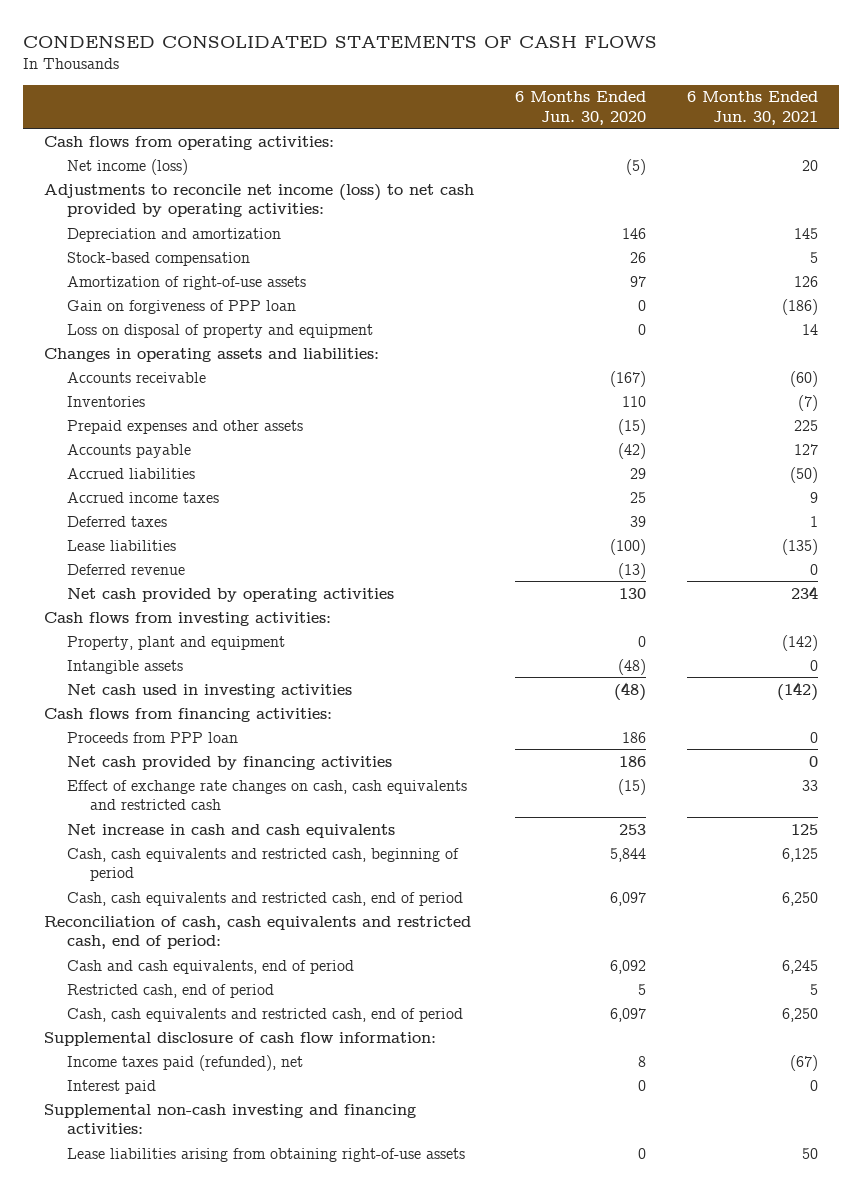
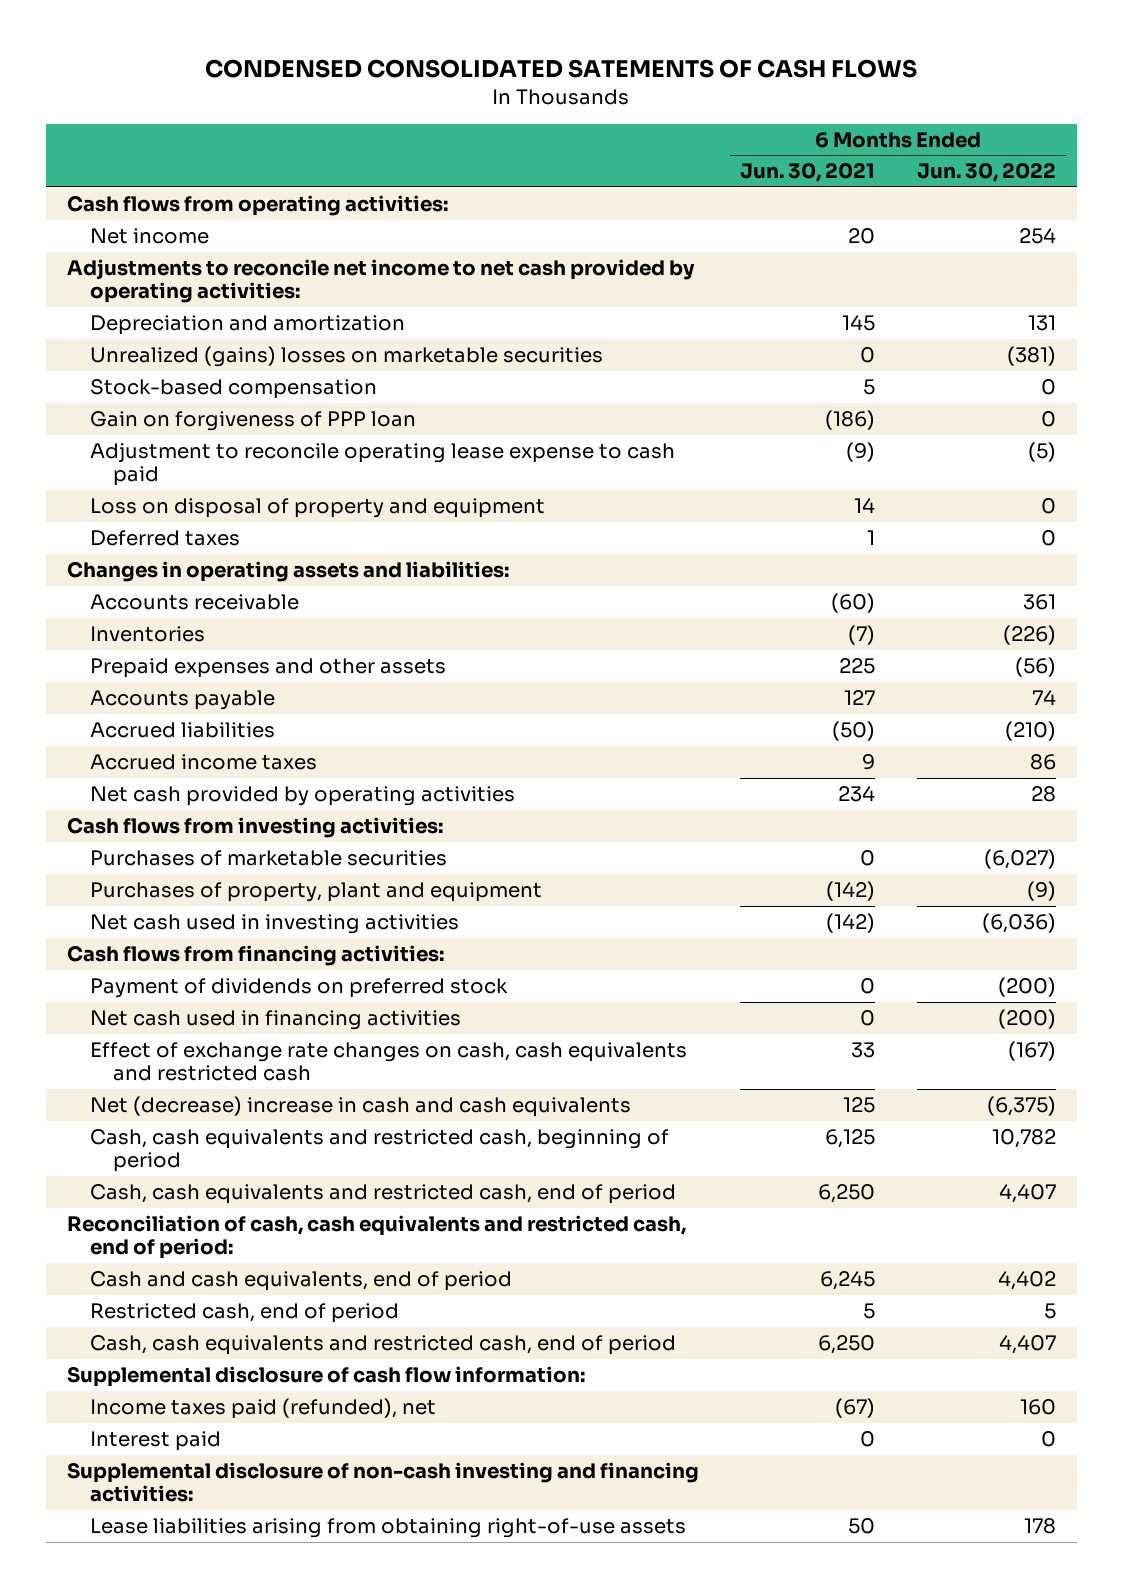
- CONDENSED CONSOLIDATED STATEMENTS OF CASH FLOWS
+ CONDENSED CONSOLIDATED SATEMENTS OF CASH FLOWS
- | 6 Months Ended Jun. 30, 2020 | 6 Months Ended Jun. 30, 2021
+ | 6 Months Ended Jun. 30, 2021 | 6 Months Ended Jun. 30, 2022
- Net income (loss) | (5) | 20
- Adjustments to reconcile net income (loss) to net cash provided by operating activities:
+ Net income | 20 | 254
+ Adjustments to reconcile net income to net cash provided by operating activities:
+ Unrealized (gains) losses on marketable securities | 0 | (381)
- Amortization of right-of-use assets | 97 | 126
+ Adjustment to reconcile operating lease expense to cash paid | (9) | (5)
moved up: Deferred taxes | 1 | 0
- Lease liabilities | (100) | (135)
- Deferred revenue | (13) | 0
- Property, plant and equipment | 0 | (142)
- Intangible assets | (48) | 0
+ Purchases of marketable securities | 0 | (6,027)
+ Purchases of property, plant and equipment | (142) | (9)
- Proceeds from PPP loan | 186 | 0
- Net cash provided by financing activities | 186 | 0
+ Payment of dividends on preferred stock | 0 | (200)
+ Net cash used in financing activities | 0 | (200)
- Net increase in cash and cash equivalents | 253 | 125
+ Net (decrease) increase in cash and cash equivalents | 125 | (6,375)
- Supplemental non-cash investing and financing activities:
+ Supplemental disclosure of non-cash investing and financing activities:

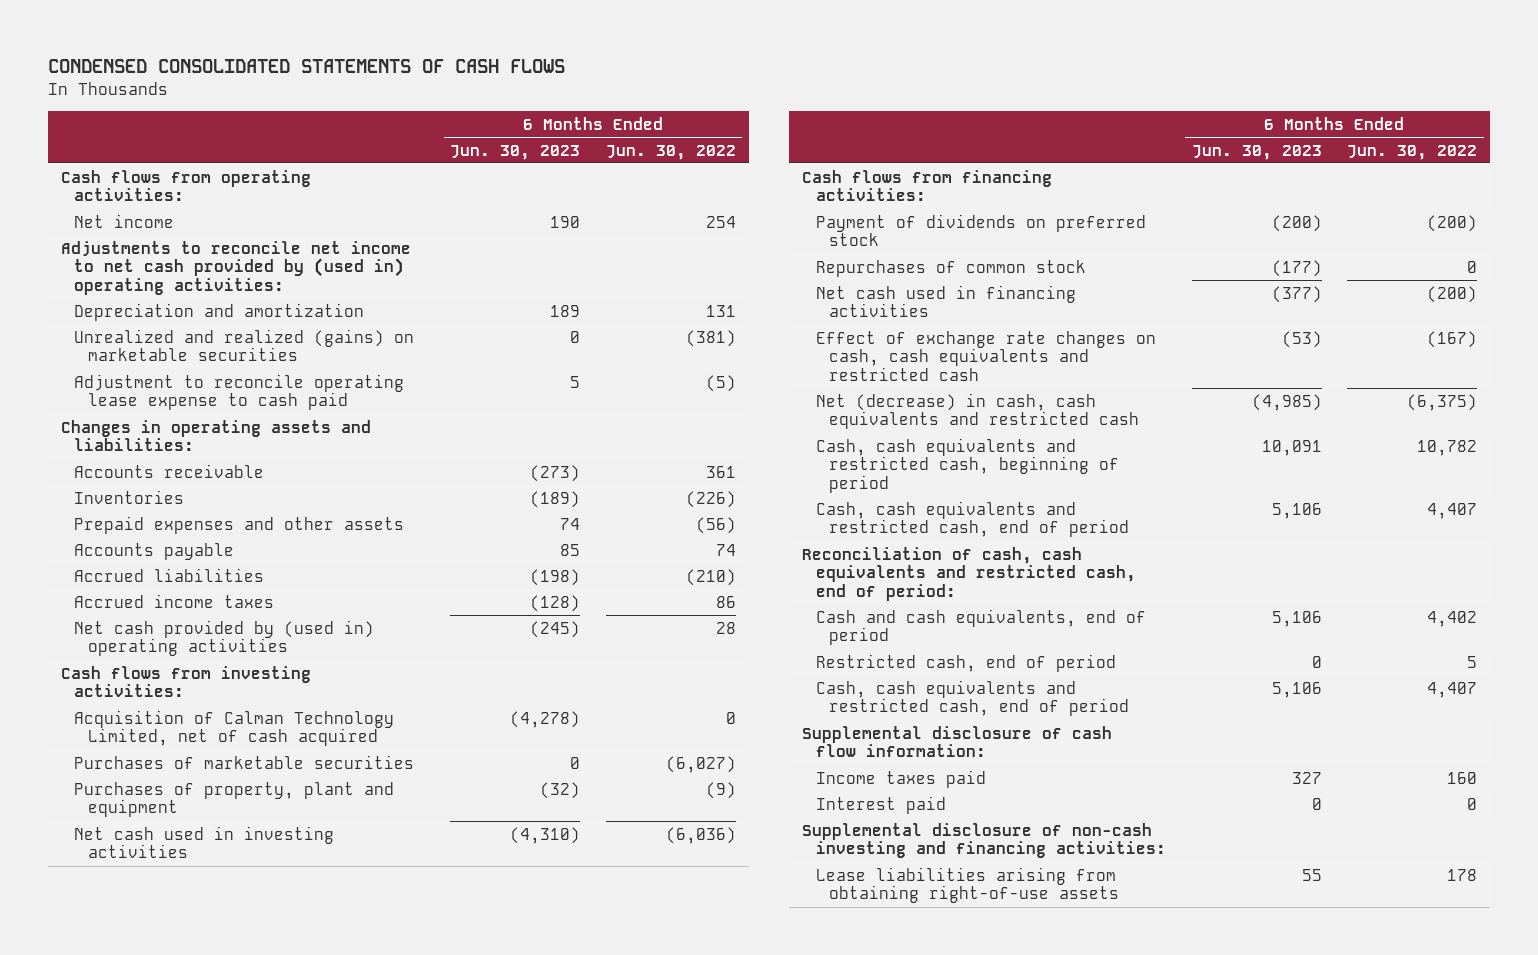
- CONDENSED CONSOLIDATED SATEMENTS OF CASH FLOWS
+ CONDENSED CONSOLIDATED STATEMENTS OF CASH FLOWS
- | 6 Months Ended Jun. 30, 2021 | 6 Months Ended Jun. 30, 2022
+ | 6 Months Ended Jun. 30, 2023 | 6 Months Ended Jun. 30, 2022
- Adjustments to reconcile net income to net cash provided by operating activities:
+ Adjustments to reconcile net income to net cash provided by (used in) operating activities:
- Unrealized (gains) losses on marketable securities | 0 | (381)
- Stock-based compensation | 5 | 0
- Gain on forgiveness of PPP loan | (186) | 0
+ Unrealized and realized (gains) on marketable securities | 0 | (381)
- Loss on disposal of property and equipment | 14 | 0
- Deferred taxes | 1 | 0
- Net cash provided by operating activities | 234 | 28
+ Net cash provided by (used in) operating activities | (245) | 28
+ Acquisition of Calman Technology Limited, net of cash acquired | (4,278) | 0
+ Repurchases of common stock | (177) | 0
- Net (decrease) increase in cash and cash equivalents | 125 | (6,375)
+ Net (decrease) in cash, cash equivalents and restricted cash | (4,985) | (6,375)
- Income taxes paid (refunded), net | (67) | 160
+ Income taxes paid | 327 | 160

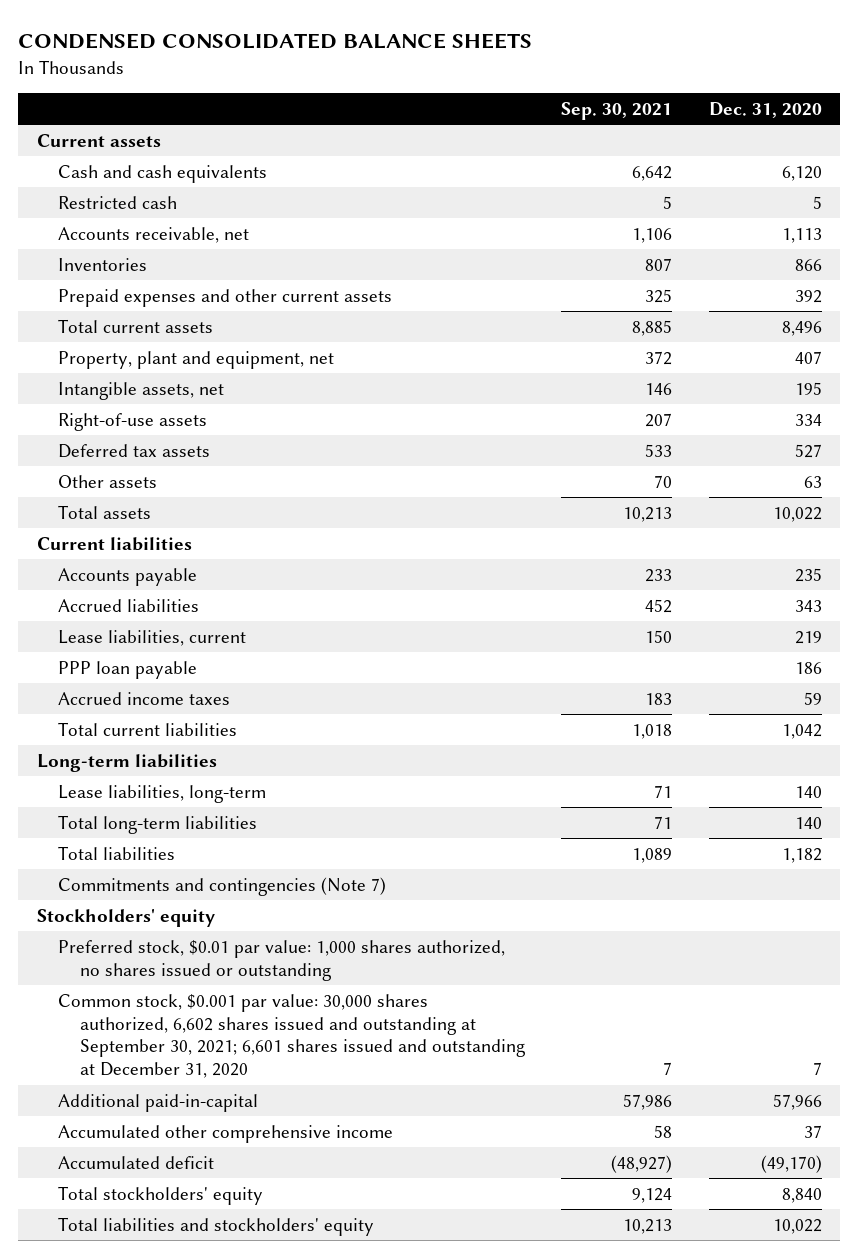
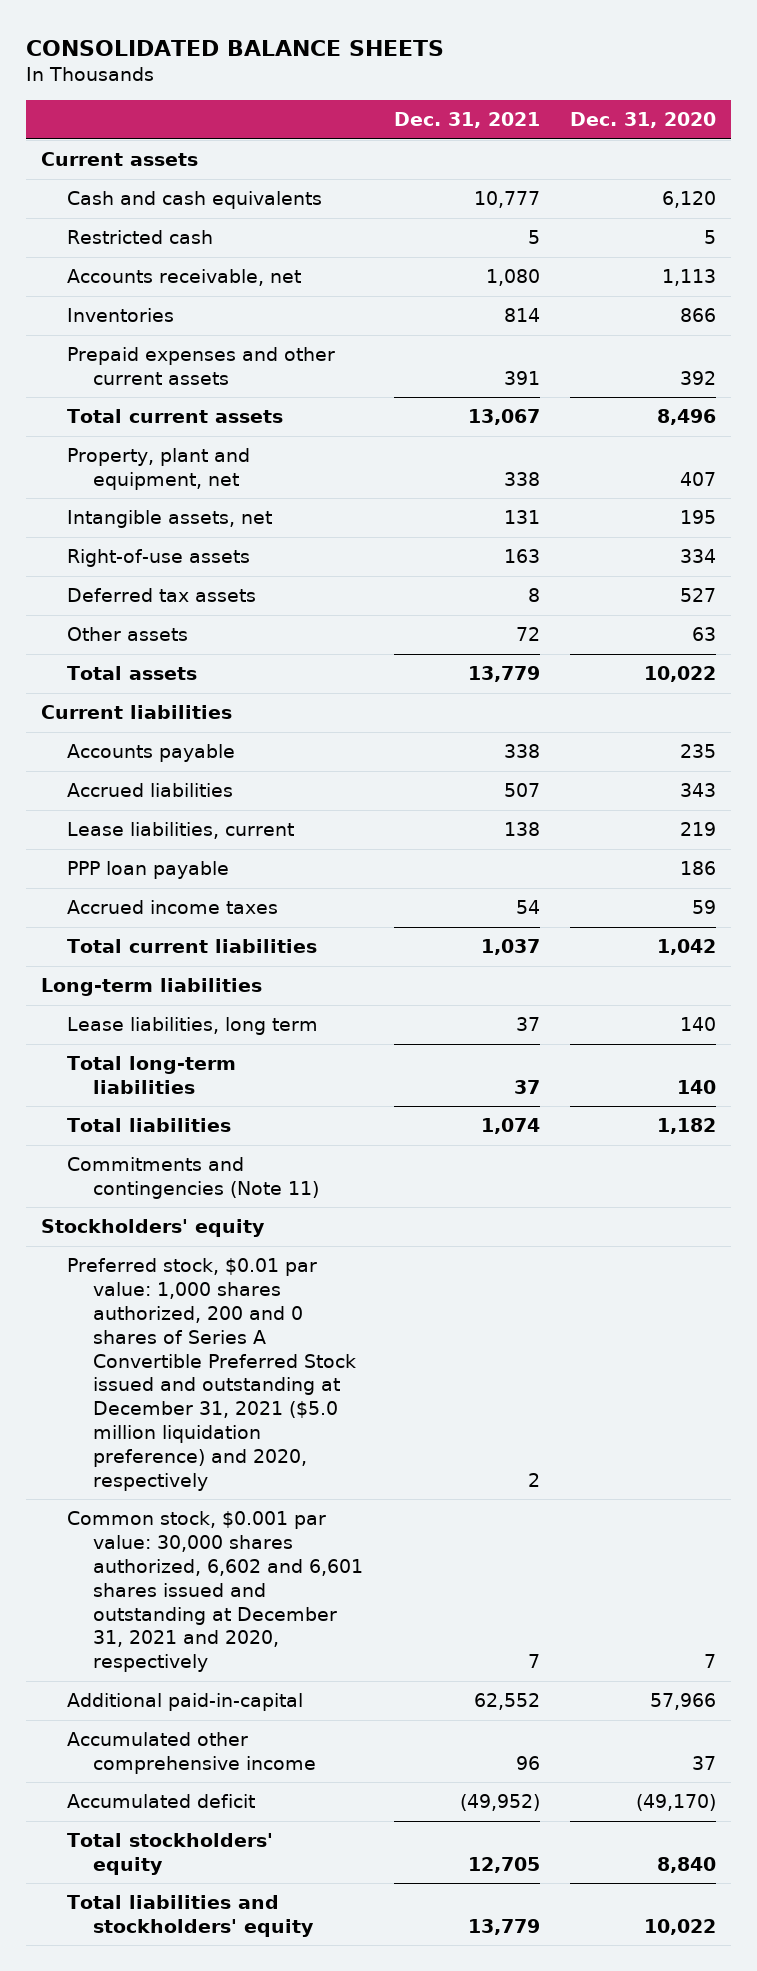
- CONDENSED CONSOLIDATED BALANCE SHEETS
+ CONSOLIDATED BALANCE SHEETS
- | Sep. 30, 2021 | Dec. 31, 2020
+ | Dec. 31, 2021 | Dec. 31, 2020
- Lease liabilities, long-term | 71 | 140
+ Lease liabilities, long term | 37 | 140
- Commitments and contingencies (Note 7)
+ Commitments and contingencies (Note 11)
- Preferred stock, $0.01 par value: 1,000 shares authorized, no shares issued or outstanding
- Common stock, $0.001 par value: 30,000 shares authorized, 6,602 shares issued and outstanding at September 30, 2021; 6,601 shares issued and outstanding at December 31, 2020 | 7 | 7
+ Preferred stock, $0.01 par value: 1,000 shares authorized, 200 and 0 shares of Series A Convertible Preferred Stock issued and outstanding at December 31, 2021 ($5.0 million liquidation preference) and 2020, respectively | 2 |
+ Common stock, $0.001 par value: 30,000 shares authorized, 6,602 and 6,601 shares issued and outstanding at December 31, 2021 and 2020, respectively | 7 | 7

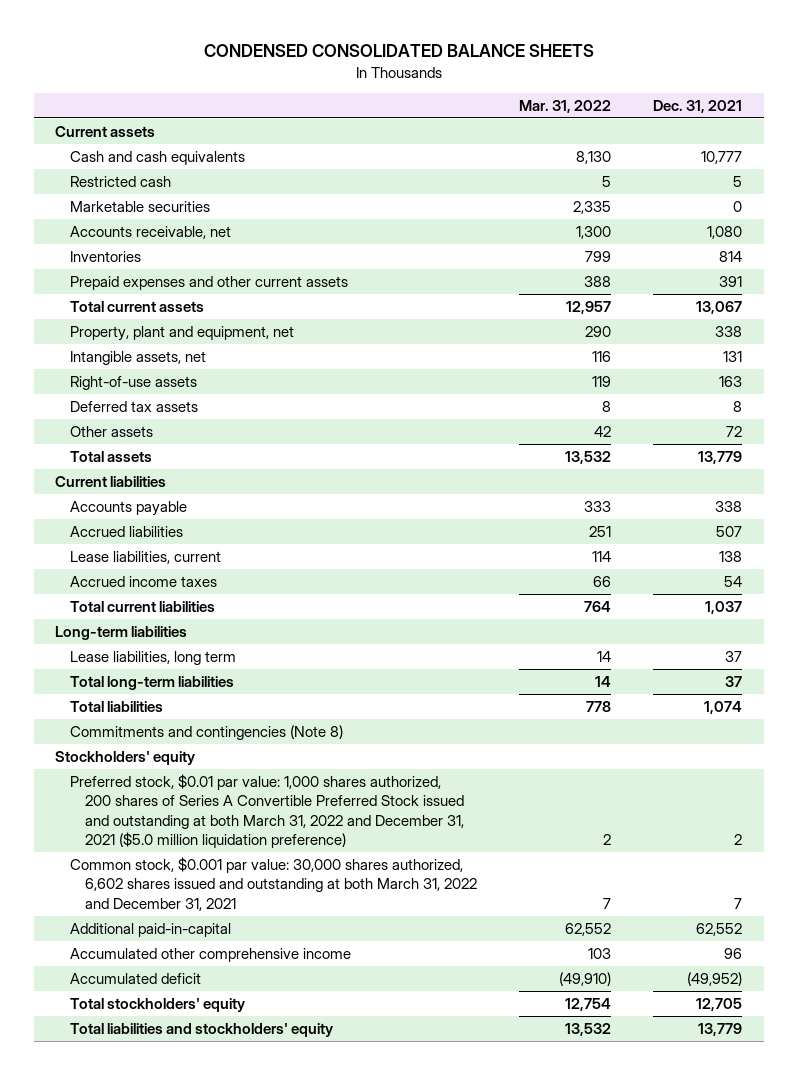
- CONSOLIDATED BALANCE SHEETS
+ CONDENSED CONSOLIDATED BALANCE SHEETS
- | Dec. 31, 2021 | Dec. 31, 2020
+ | Mar. 31, 2022 | Dec. 31, 2021
+ Marketable securities | 2,335 | 0
- PPP loan payable | | 186
- Commitments and contingencies (Note 11)
+ Commitments and contingencies (Note 8)
- Preferred stock, $0.01 par value: 1,000 shares authorized, 200 and 0 shares of Series A Convertible Preferred Stock issued and outstanding at December 31, 2021 ($5.0 million liquidation preference) and 2020, respectively | 2 |
- Common stock, $0.001 par value: 30,000 shares authorized, 6,602 and 6,601 shares issued and outstanding at December 31, 2021 and 2020, respectively | 7 | 7
+ Preferred stock, $0.01 par value: 1,000 shares authorized, 200 shares of Series A Convertible Preferred Stock issued and outstanding at both March 31, 2022 and December 31, 2021 ($5.0 million liquidation preference) | 2 | 2
+ Common stock, $0.001 par value: 30,000 shares authorized, 6,602 shares issued and outstanding at both March 31, 2022 and December 31, 2021 | 7 | 7

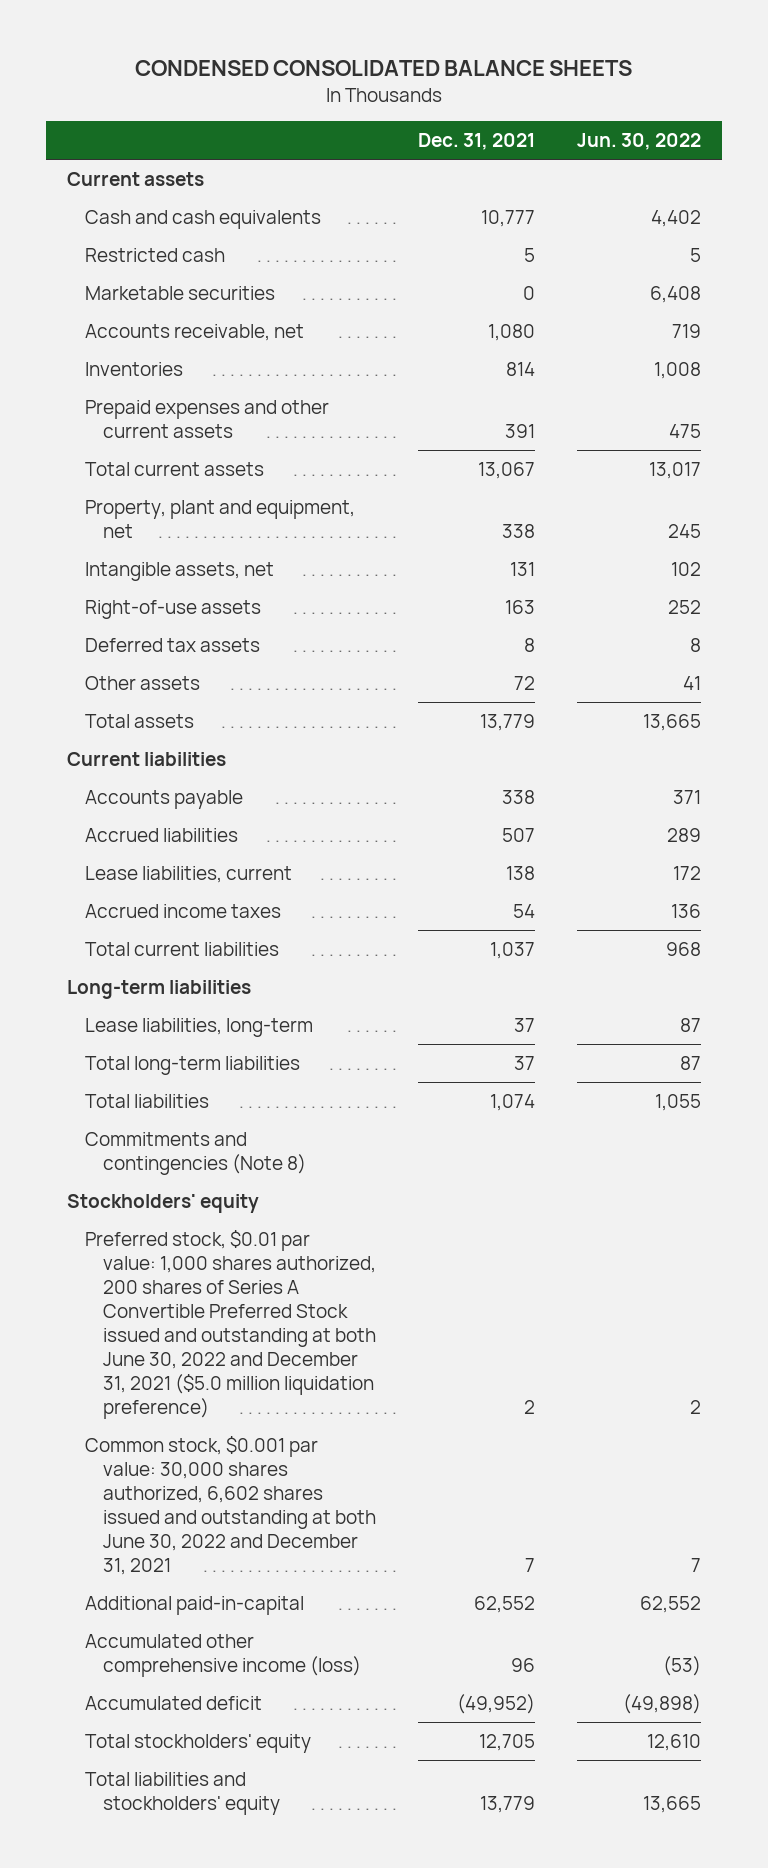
- | Mar. 31, 2022 | Dec. 31, 2021
+ | Dec. 31, 2021 | Jun. 30, 2022
- Lease liabilities, long term | 14 | 37
+ Lease liabilities, long-term | 37 | 87
- Preferred stock, $0.01 par value: 1,000 shares authorized, 200 shares of Series A Convertible Preferred Stock issued and outstanding at both March 31, 2022 and December 31, 2021 ($5.0 million liquidation preference) | 2 | 2
- Common stock, $0.001 par value: 30,000 shares authorized, 6,602 shares issued and outstanding at both March 31, 2022 and December 31, 2021 | 7 | 7
+ Preferred stock, $0.01 par value: 1,000 shares authorized, 200 shares of Series A Convertible Preferred Stock issued and outstanding at both June 30, 2022 and December 31, 2021 ($5.0 million liquidation preference) | 2 | 2
+ Common stock, $0.001 par value: 30,000 shares authorized, 6,602 shares issued and outstanding at both June 30, 2022 and December 31, 2021 | 7 | 7
- Accumulated other comprehensive income | 103 | 96
+ Accumulated other comprehensive income (loss) | 96 | (53)

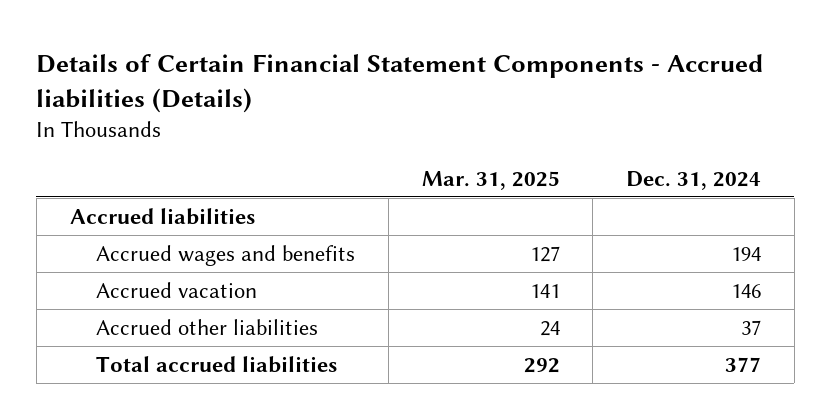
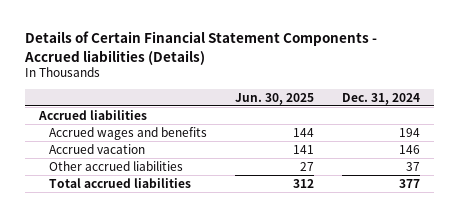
- | Mar. 31, 2025 | Dec. 31, 2024
+ | Jun. 30, 2025 | Dec. 31, 2024
- Accrued other liabilities | 24 | 37
+ Other accrued liabilities | 27 | 37

